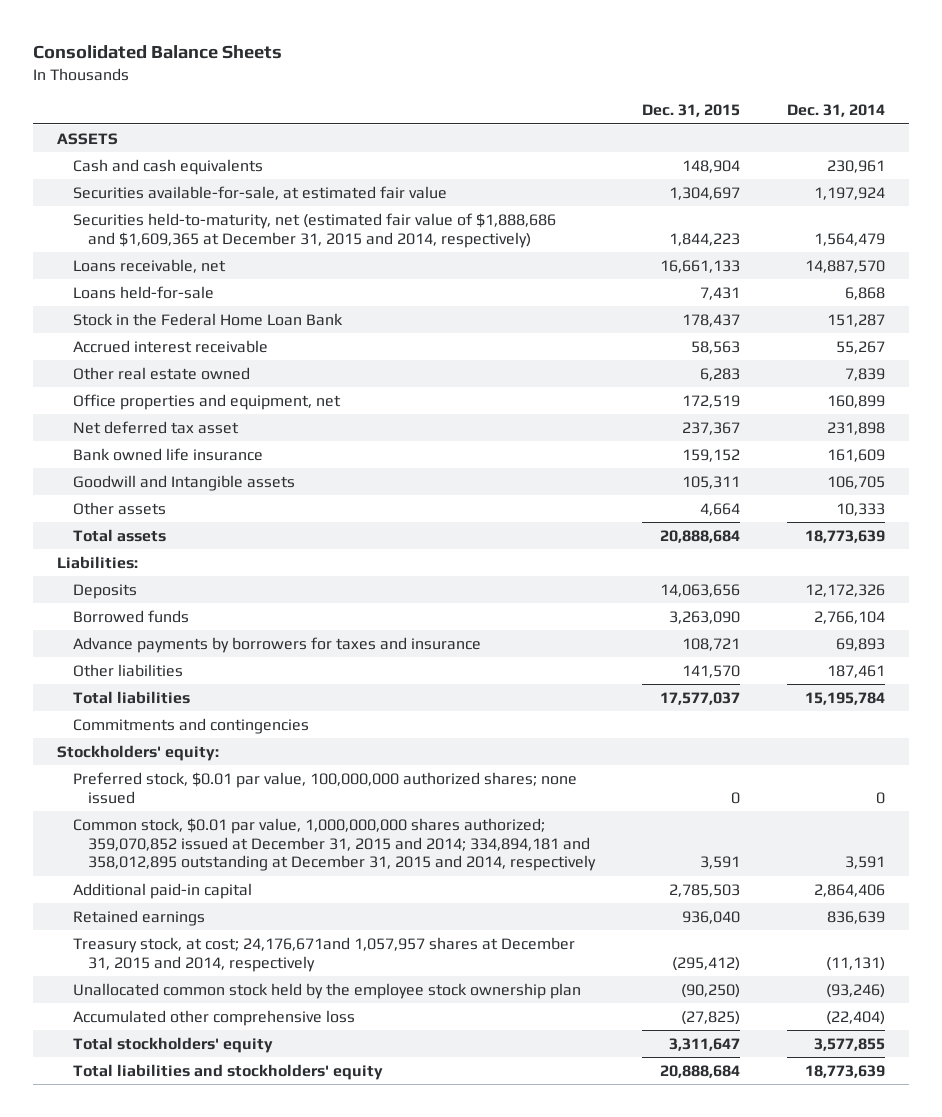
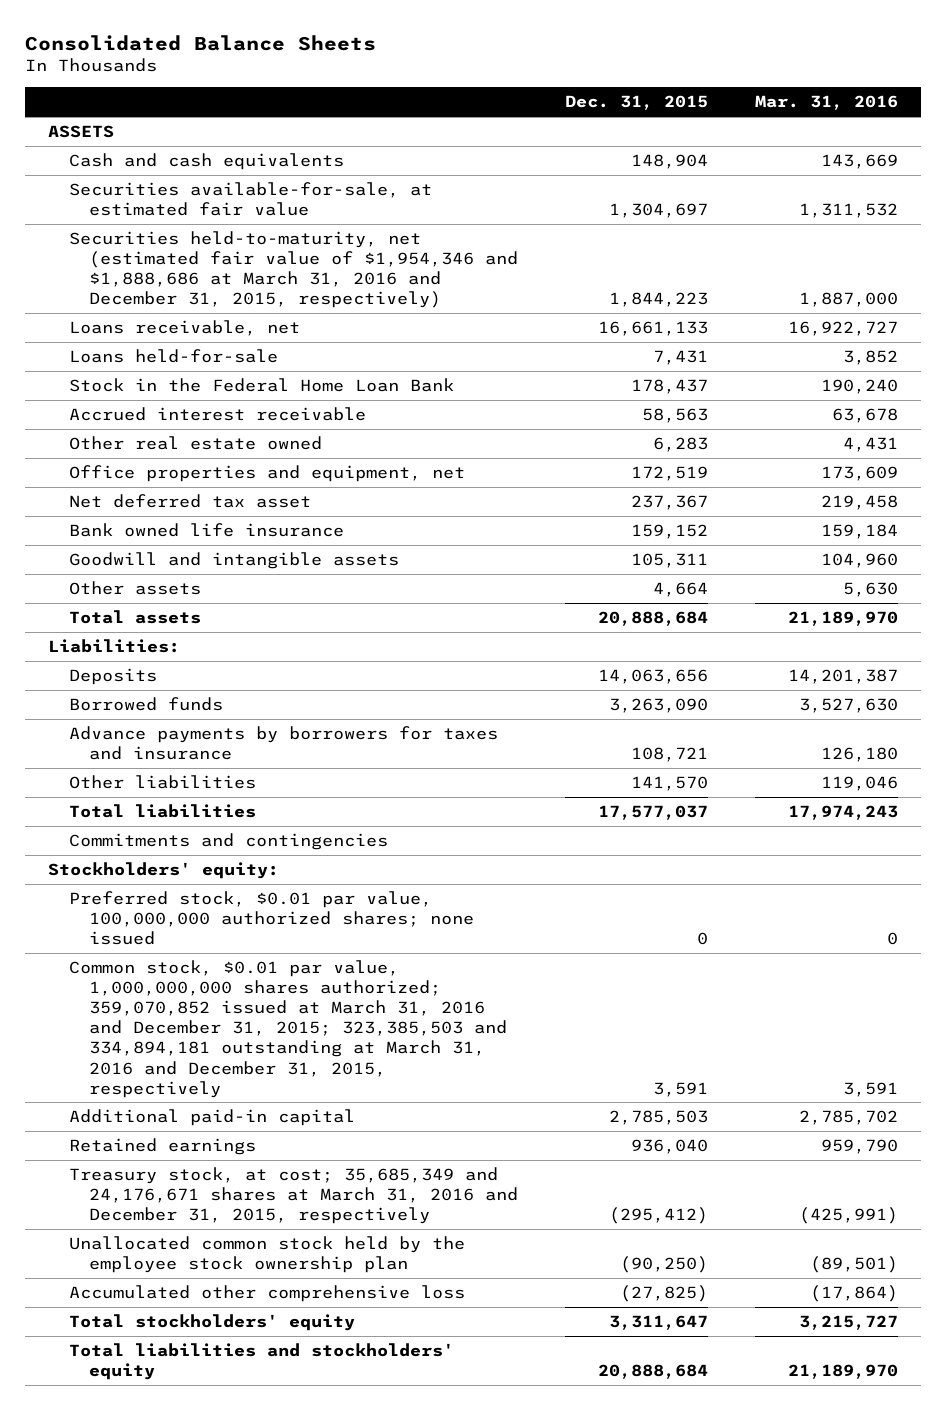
- | Dec. 31, 2015 | Dec. 31, 2014
+ | Dec. 31, 2015 | Mar. 31, 2016
- Securities held-to-maturity, net (estimated fair value of $1,888,686 and $1,609,365 at December 31, 2015 and 2014, respectively) | 1,844,223 | 1,564,479
+ Securities held-to-maturity, net (estimated fair value of $1,954,346 and $1,888,686 at March 31, 2016 and December 31, 2015, respectively) | 1,844,223 | 1,887,000
- Goodwill and Intangible assets | 105,311 | 106,705
+ Goodwill and intangible assets | 105,311 | 104,960
- Common stock, $0.01 par value, 1,000,000,000 shares authorized; 359,070,852 issued at December 31, 2015 and 2014; 334,894,181 and 358,012,895 outstanding at December 31, 2015 and 2014, respectively | 3,591 | 3,591
+ Common stock, $0.01 par value, 1,000,000,000 shares authorized; 359,070,852 issued at March 31, 2016 and December 31, 2015; 323,385,503 and 334,894,181 outstanding at March 31, 2016 and December 31, 2015, respectively | 3,591 | 3,591
- Treasury stock, at cost; 24,176,671and 1,057,957 shares at December 31, 2015 and 2014, respectively | (295,412) | (11,131)
+ Treasury stock, at cost; 35,685,349 and 24,176,671 shares at March 31, 2016 and December 31, 2015, respectively | (295,412) | (425,991)

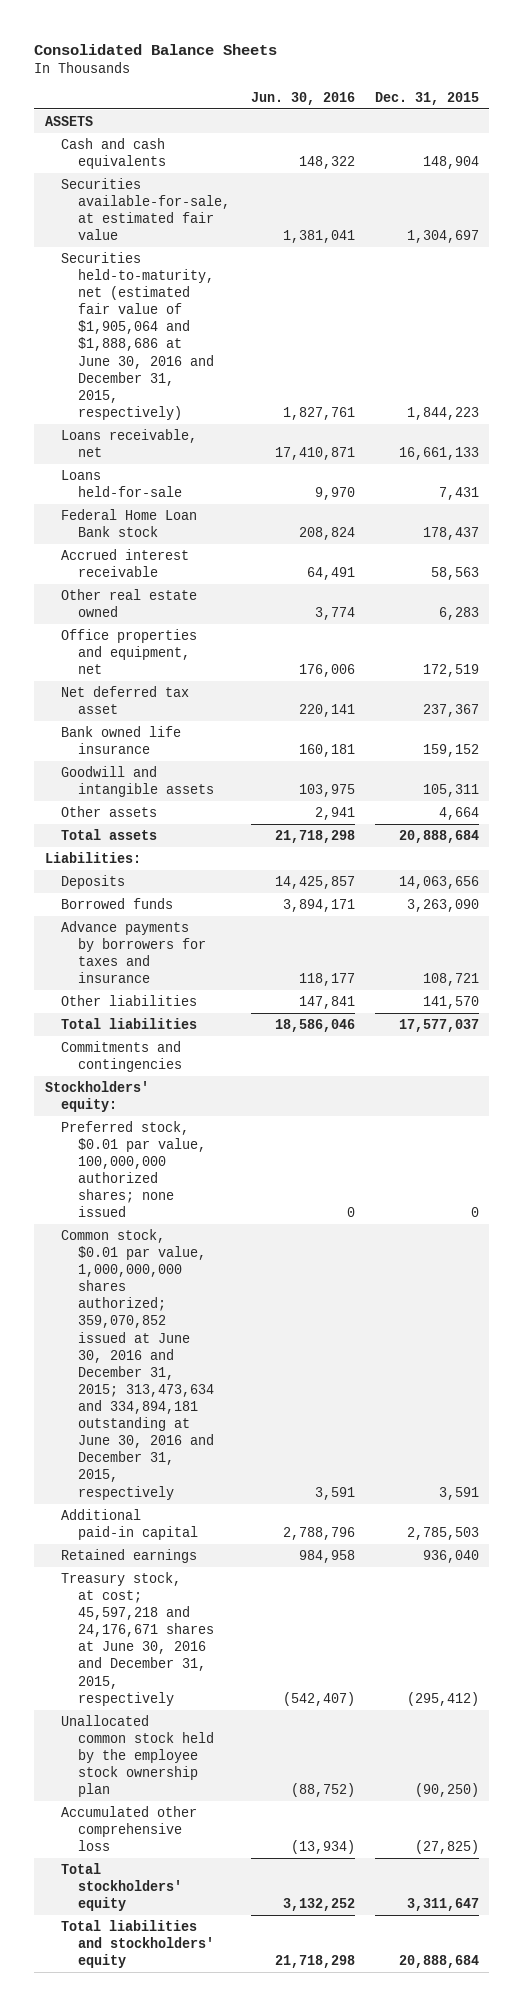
- | Dec. 31, 2015 | Mar. 31, 2016
+ | Jun. 30, 2016 | Dec. 31, 2015
- Securities held-to-maturity, net (estimated fair value of $1,954,346 and $1,888,686 at March 31, 2016 and December 31, 2015, respectively) | 1,844,223 | 1,887,000
+ Securities held-to-maturity, net (estimated fair value of $1,905,064 and $1,888,686 at June 30, 2016 and December 31, 2015, respectively) | 1,827,761 | 1,844,223
- Stock in the Federal Home Loan Bank | 178,437 | 190,240
+ Federal Home Loan Bank stock | 208,824 | 178,437
- Common stock, $0.01 par value, 1,000,000,000 shares authorized; 359,070,852 issued at March 31, 2016 and December 31, 2015; 323,385,503 and 334,894,181 outstanding at March 31, 2016 and December 31, 2015, respectively | 3,591 | 3,591
+ Common stock, $0.01 par value, 1,000,000,000 shares authorized; 359,070,852 issued at June 30, 2016 and December 31, 2015; 313,473,634 and 334,894,181 outstanding at June 30, 2016 and December 31, 2015, respectively | 3,591 | 3,591
- Treasury stock, at cost; 35,685,349 and 24,176,671 shares at March 31, 2016 and December 31, 2015, respectively | (295,412) | (425,991)
+ Treasury stock, at cost; 45,597,218 and 24,176,671 shares at June 30, 2016 and December 31, 2015, respectively | (542,407) | (295,412)

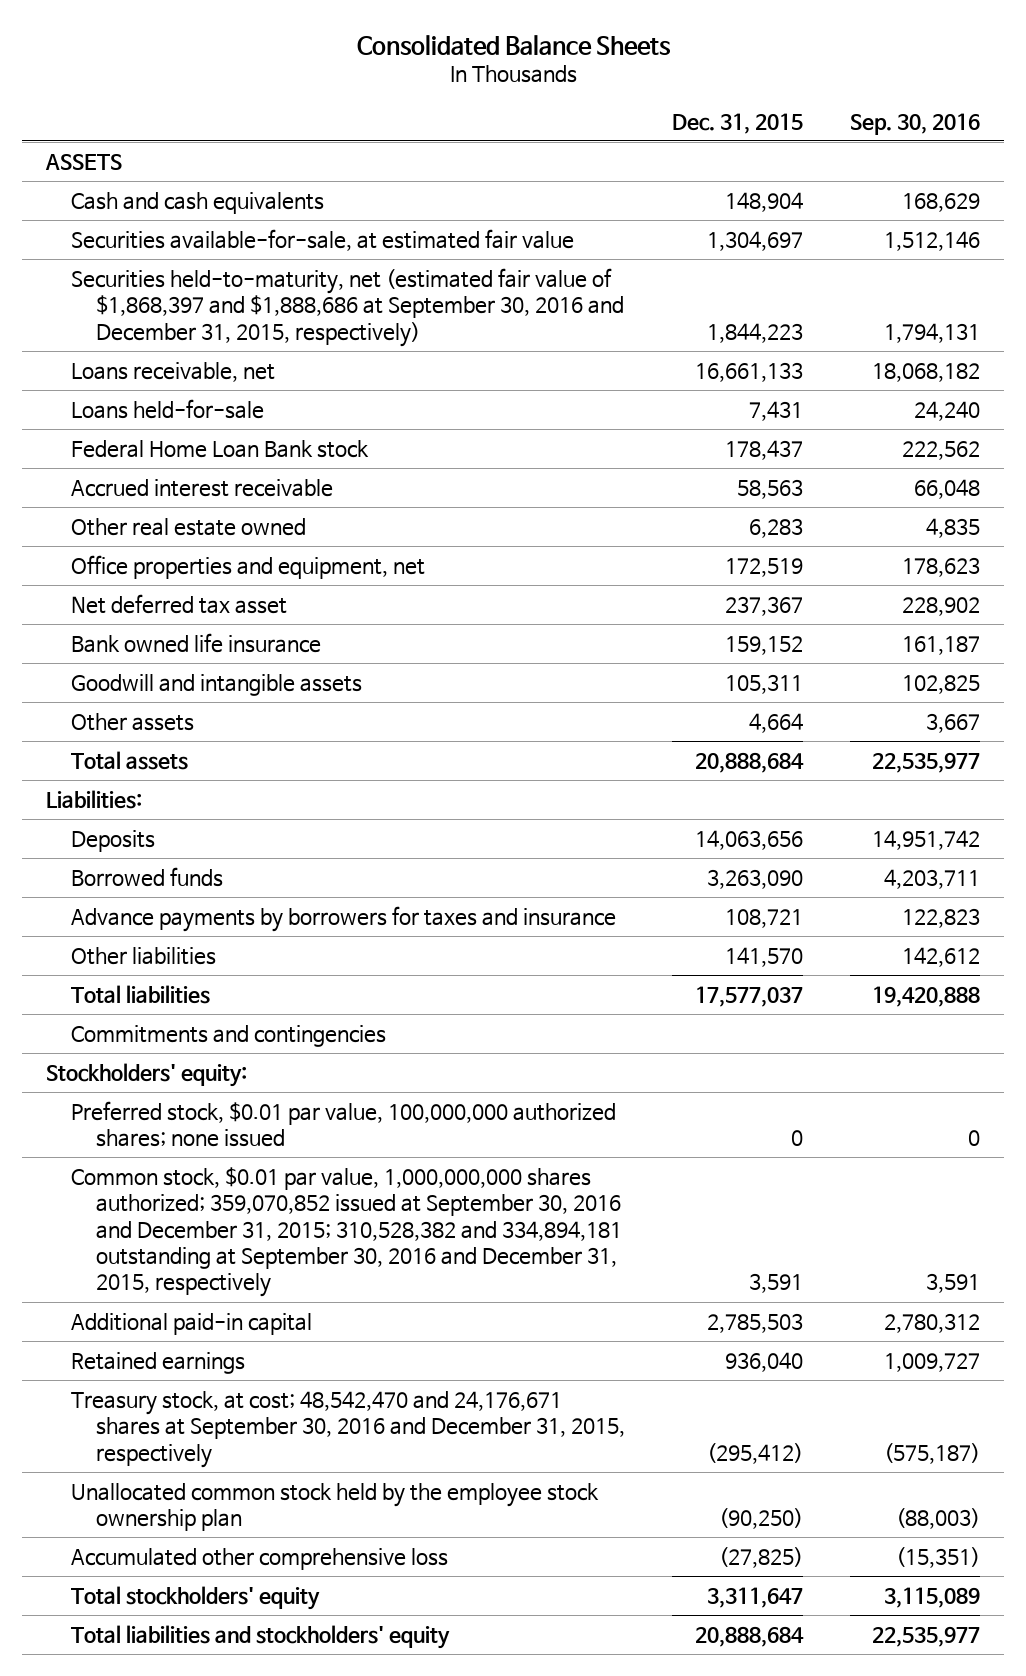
- | Jun. 30, 2016 | Dec. 31, 2015
+ | Dec. 31, 2015 | Sep. 30, 2016
- Securities held-to-maturity, net (estimated fair value of $1,905,064 and $1,888,686 at June 30, 2016 and December 31, 2015, respectively) | 1,827,761 | 1,844,223
+ Securities held-to-maturity, net (estimated fair value of $1,868,397 and $1,888,686 at September 30, 2016 and December 31, 2015, respectively) | 1,844,223 | 1,794,131
- Common stock, $0.01 par value, 1,000,000,000 shares authorized; 359,070,852 issued at June 30, 2016 and December 31, 2015; 313,473,634 and 334,894,181 outstanding at June 30, 2016 and December 31, 2015, respectively | 3,591 | 3,591
+ Common stock, $0.01 par value, 1,000,000,000 shares authorized; 359,070,852 issued at September 30, 2016 and December 31, 2015; 310,528,382 and 334,894,181 outstanding at September 30, 2016 and December 31, 2015, respectively | 3,591 | 3,591
- Treasury stock, at cost; 45,597,218 and 24,176,671 shares at June 30, 2016 and December 31, 2015, respectively | (542,407) | (295,412)
+ Treasury stock, at cost; 48,542,470 and 24,176,671 shares at September 30, 2016 and December 31, 2015, respectively | (295,412) | (575,187)

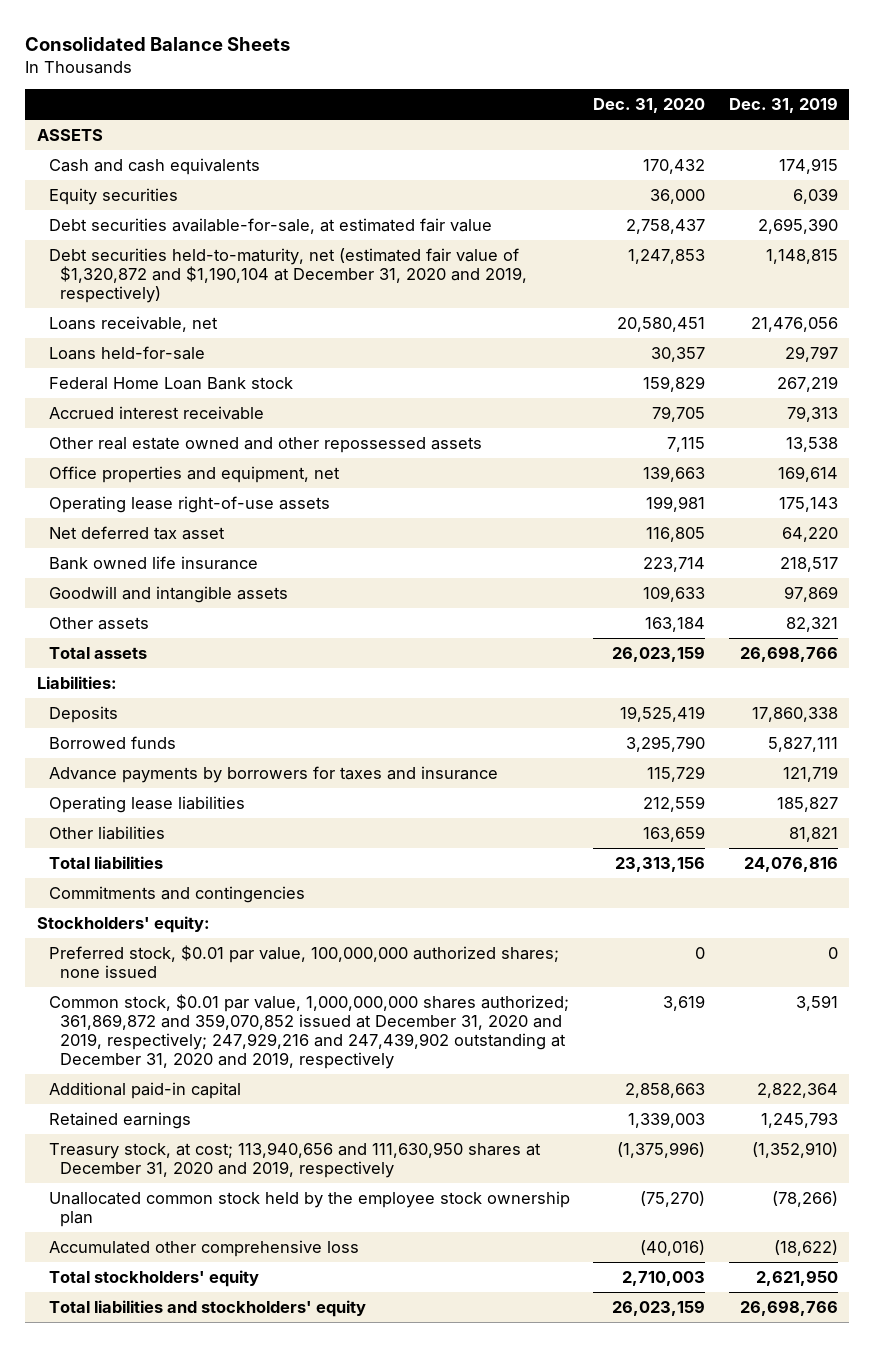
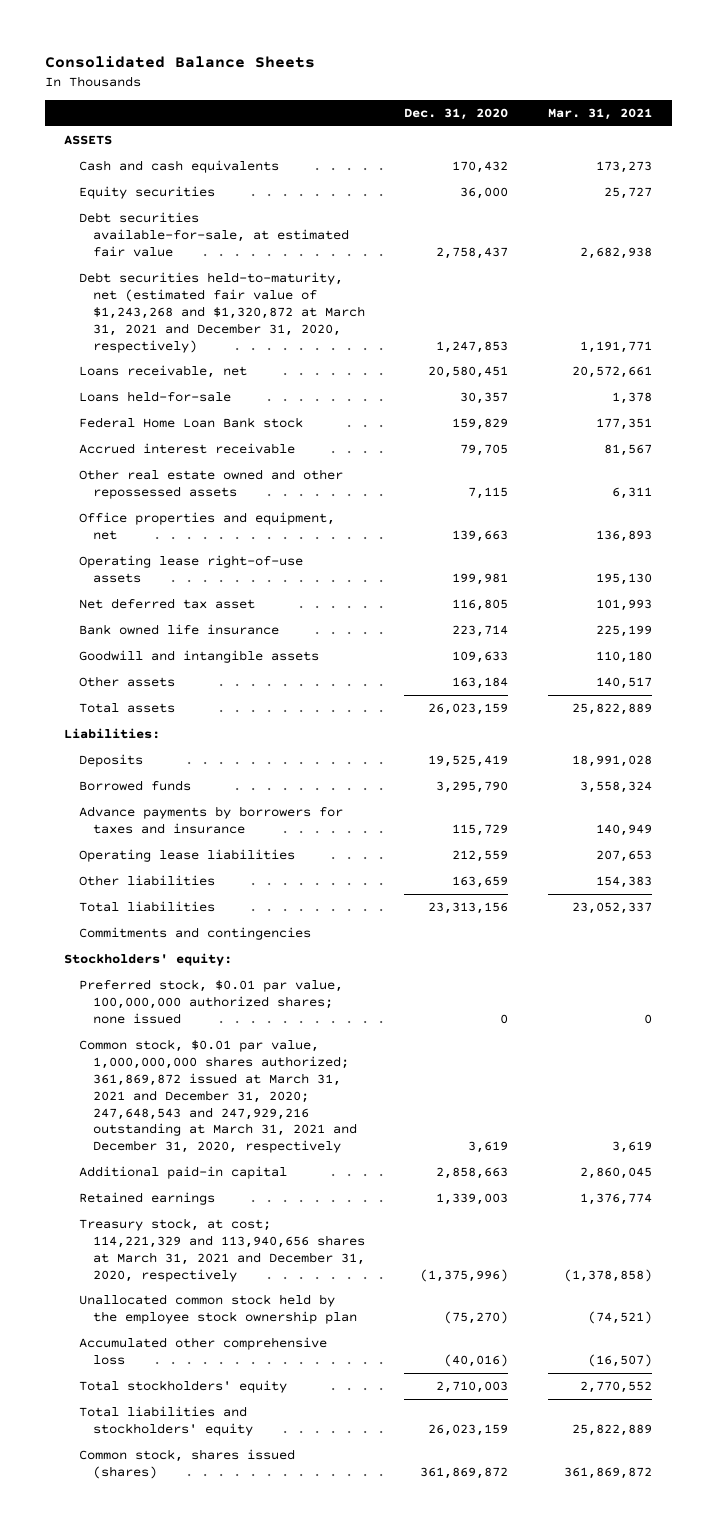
- | Dec. 31, 2020 | Dec. 31, 2019
+ | Dec. 31, 2020 | Mar. 31, 2021
- Debt securities held-to-maturity, net (estimated fair value of $1,320,872 and $1,190,104 at December 31, 2020 and 2019, respectively) | 1,247,853 | 1,148,815
+ Debt securities held-to-maturity, net (estimated fair value of $1,243,268 and $1,320,872 at March 31, 2021 and December 31, 2020, respectively) | 1,247,853 | 1,191,771
- Common stock, $0.01 par value, 1,000,000,000 shares authorized; 361,869,872 and 359,070,852 issued at December 31, 2020 and 2019, respectively; 247,929,216 and 247,439,902 outstanding at December 31, 2020 and 2019, respectively | 3,619 | 3,591
+ Common stock, $0.01 par value, 1,000,000,000 shares authorized; 361,869,872 issued at March 31, 2021 and December 31, 2020; 247,648,543 and 247,929,216 outstanding at March 31, 2021 and December 31, 2020, respectively | 3,619 | 3,619
- Treasury stock, at cost; 113,940,656 and 111,630,950 shares at December 31, 2020 and 2019, respectively | (1,375,996) | (1,352,910)
+ Treasury stock, at cost; 114,221,329 and 113,940,656 shares at March 31, 2021 and December 31, 2020, respectively | (1,375,996) | (1,378,858)
+ Common stock, shares issued (shares) | 361,869,872 | 361,869,872

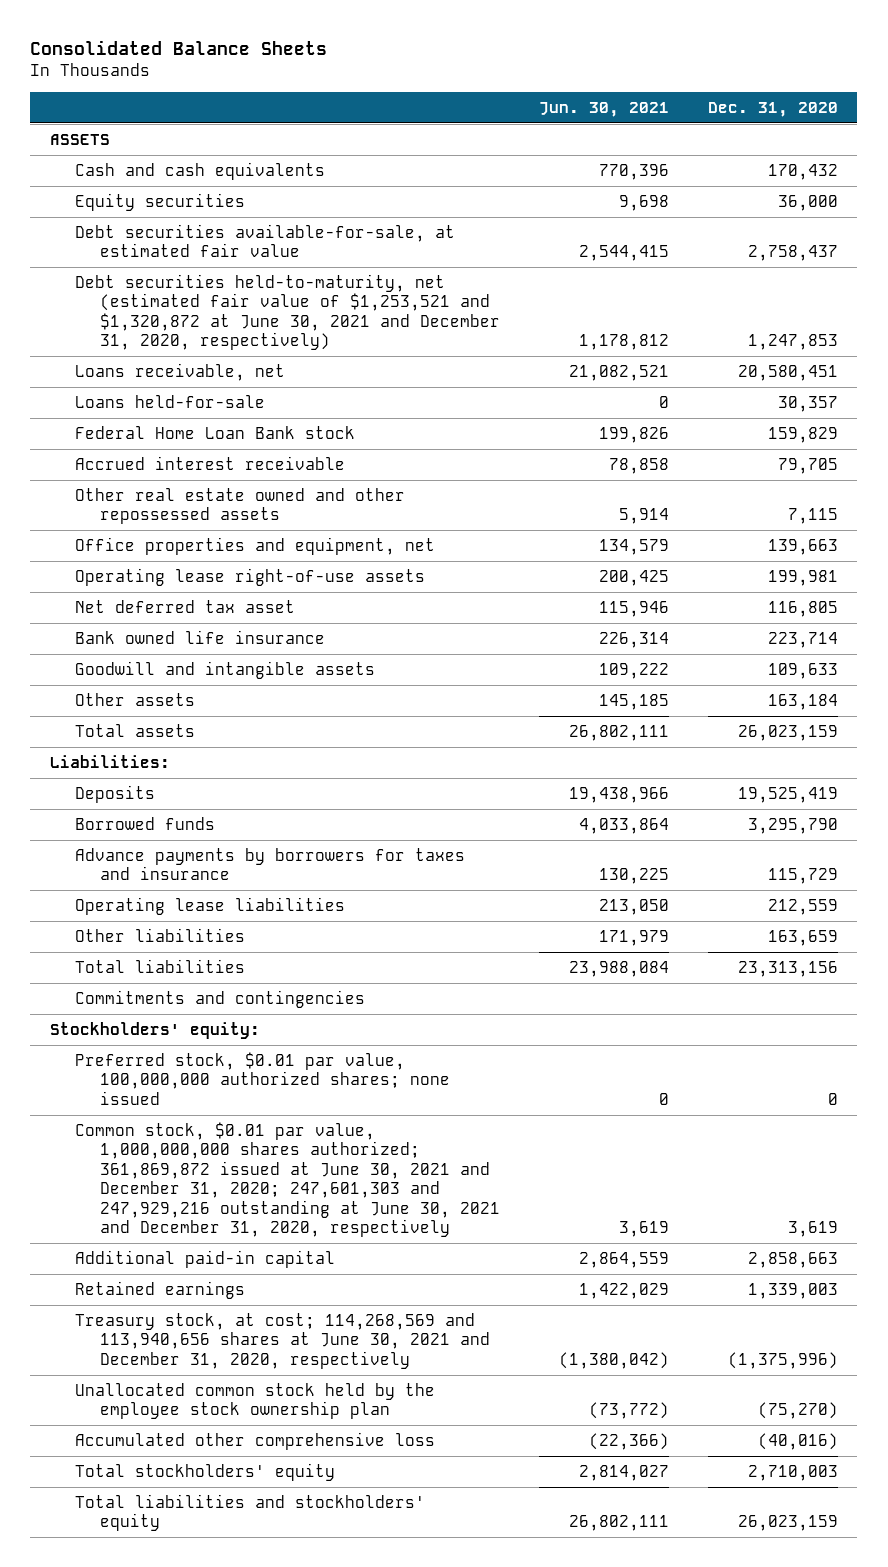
- | Dec. 31, 2020 | Mar. 31, 2021
+ | Jun. 30, 2021 | Dec. 31, 2020
- Debt securities held-to-maturity, net (estimated fair value of $1,243,268 and $1,320,872 at March 31, 2021 and December 31, 2020, respectively) | 1,247,853 | 1,191,771
+ Debt securities held-to-maturity, net (estimated fair value of $1,253,521 and $1,320,872 at June 30, 2021 and December 31, 2020, respectively) | 1,178,812 | 1,247,853
- Common stock, $0.01 par value, 1,000,000,000 shares authorized; 361,869,872 issued at March 31, 2021 and December 31, 2020; 247,648,543 and 247,929,216 outstanding at March 31, 2021 and December 31, 2020, respectively | 3,619 | 3,619
+ Common stock, $0.01 par value, 1,000,000,000 shares authorized; 361,869,872 issued at June 30, 2021 and December 31, 2020; 247,601,303 and 247,929,216 outstanding at June 30, 2021 and December 31, 2020, respectively | 3,619 | 3,619
- Treasury stock, at cost; 114,221,329 and 113,940,656 shares at March 31, 2021 and December 31, 2020, respectively | (1,375,996) | (1,378,858)
+ Treasury stock, at cost; 114,268,569 and 113,940,656 shares at June 30, 2021 and December 31, 2020, respectively | (1,380,042) | (1,375,996)
- Common stock, shares issued (shares) | 361,869,872 | 361,869,872

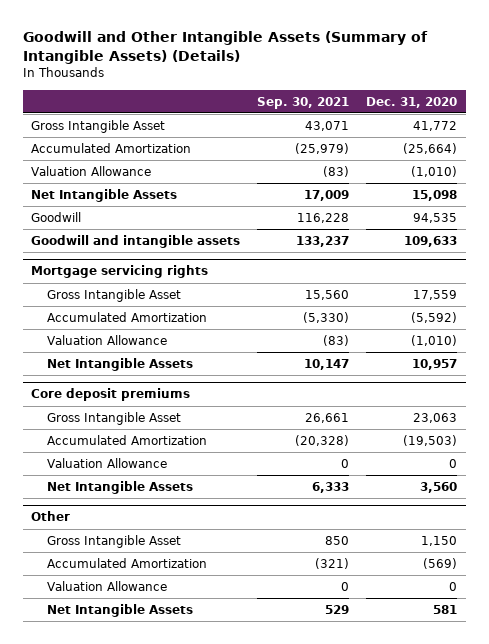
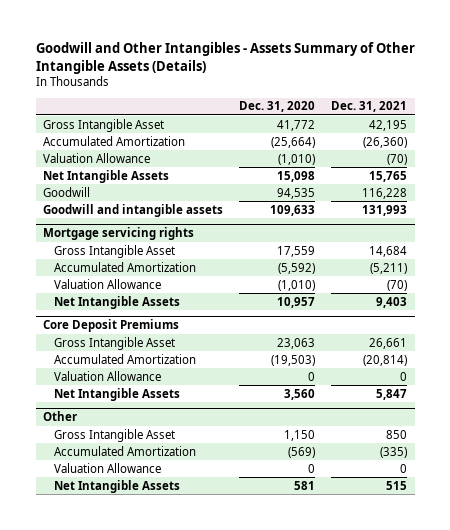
- Goodwill and Other Intangible Assets (Summary of Intangible Assets) (Details)
+ Goodwill and Other Intangibles - Assets Summary of Other Intangible Assets (Details)
- | Sep. 30, 2021 | Dec. 31, 2020
+ | Dec. 31, 2020 | Dec. 31, 2021
- Core deposit premiums
+ Core Deposit Premiums

